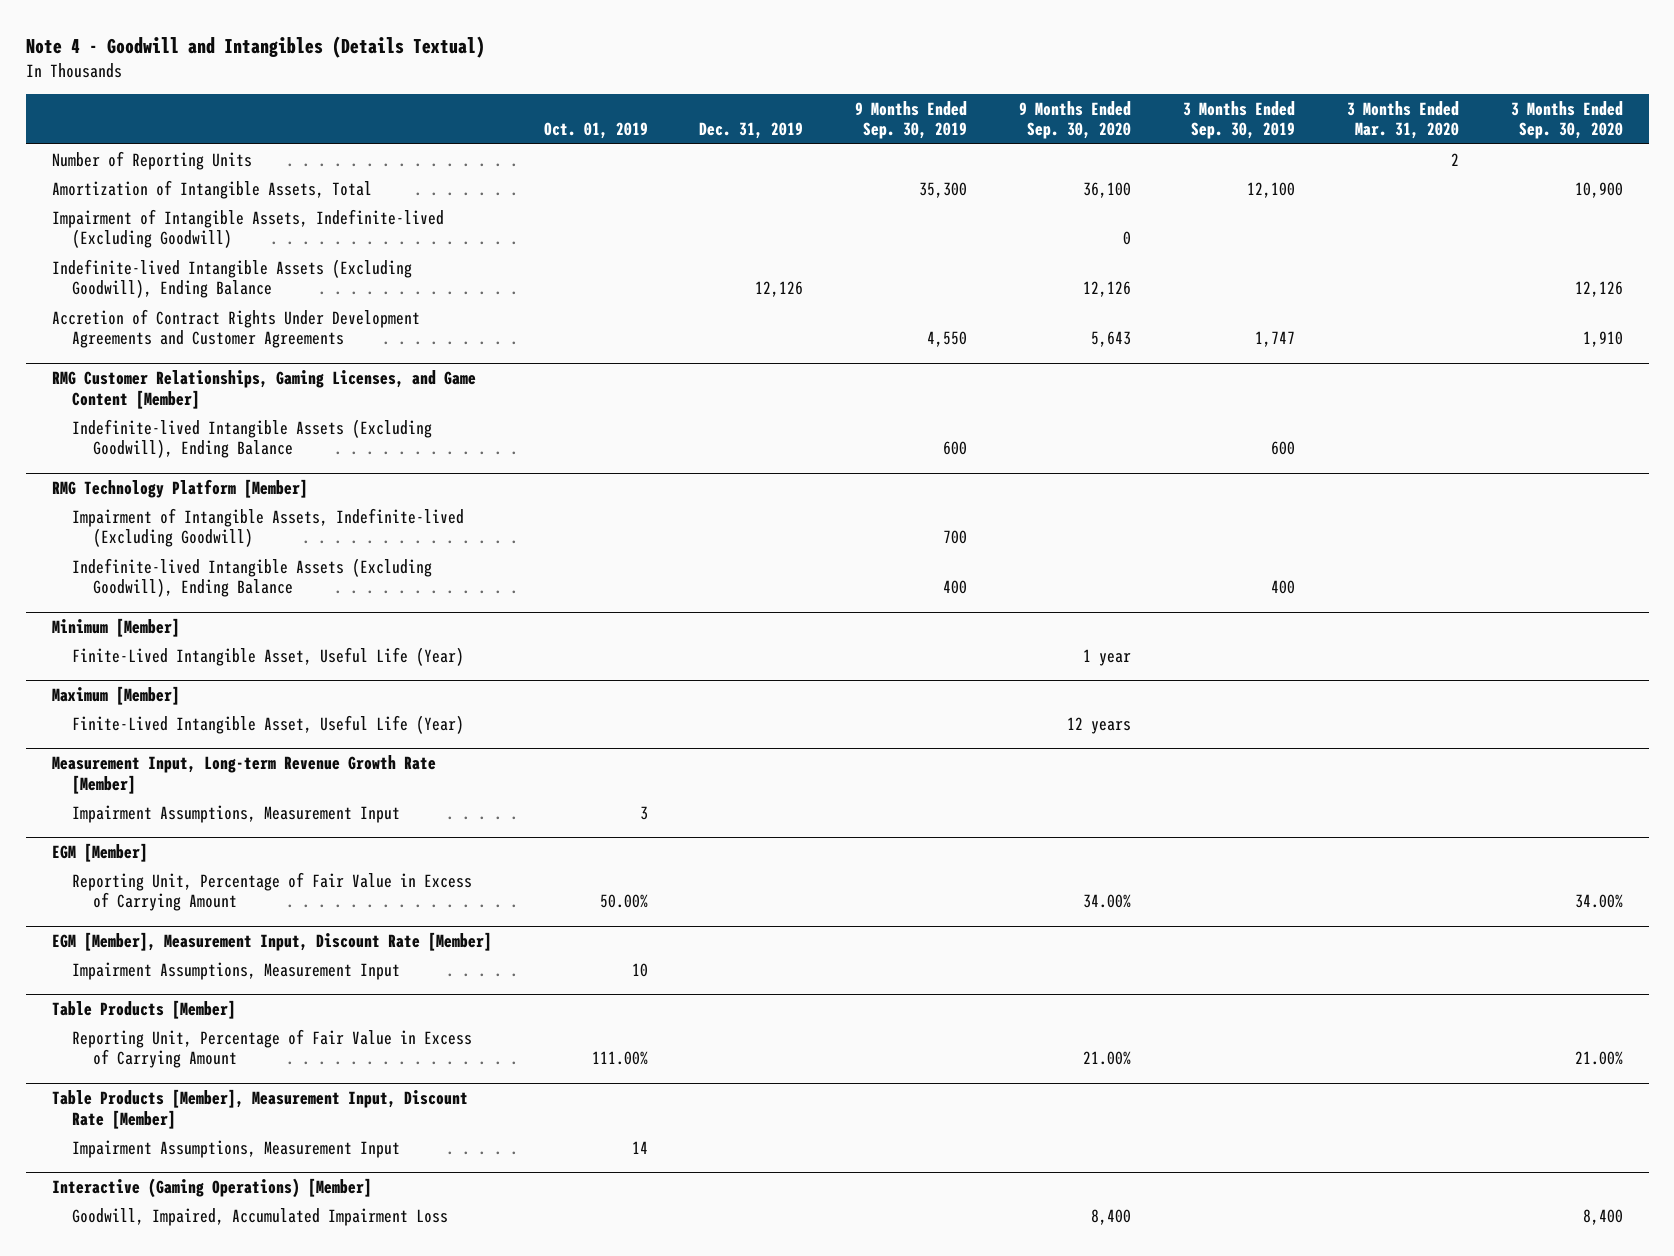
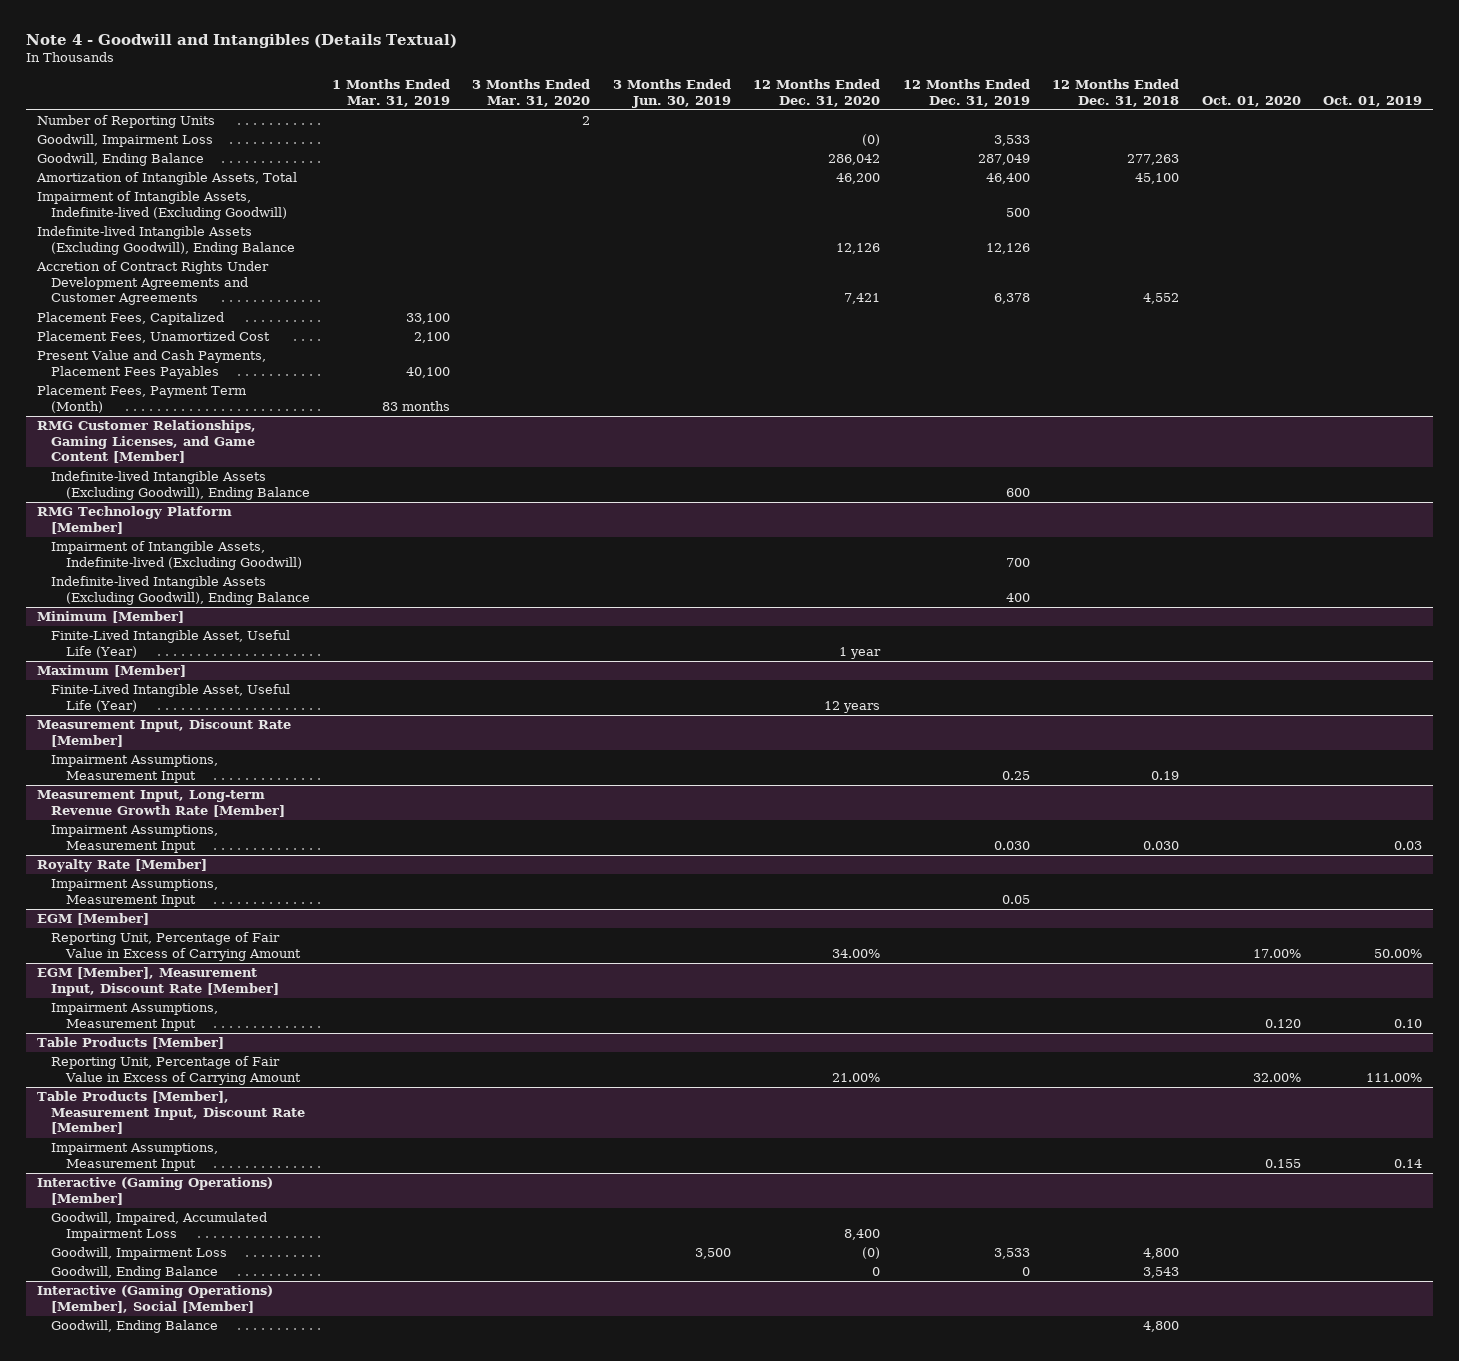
- | Oct. 01, 2019 | Dec. 31, 2019 | 9 Months Ended Sep. 30, 2019 | 9 Months Ended Sep. 30, 2020 | 3 Months Ended Sep. 30, 2019 | 3 Months Ended Mar. 31, 2020 | 3 Months Ended Sep. 30, 2020
+ | 1 Months Ended Mar. 31, 2019 | 3 Months Ended Mar. 31, 2020 | 3 Months Ended Jun. 30, 2019 | 12 Months Ended Dec. 31, 2020 | 12 Months Ended Dec. 31, 2019 | 12 Months Ended Dec. 31, 2018 | Oct. 01, 2020 | Oct. 01, 2019
+ Goodwill, Impairment Loss | | | | (0) | 3,533 | | |
+ Goodwill, Ending Balance | | | | 286,042 | 287,049 | 277,263 | |
+ Placement Fees, Capitalized | 33,100 | | | | | | |
+ Placement Fees, Unamortized Cost | 2,100 | | | | | | |
+ Present Value and Cash Payments, Placement Fees Payables | 40,100 | | | | | | |
+ Placement Fees, Payment Term (Month) | 83 months | | | | | | |
+ Measurement Input, Discount Rate [Member]
+ Impairment Assumptions, Measurement Input | | | | | 0.25 | 0.19 | |
@ Measurement Input, Long-term Revenue Growth Rate [Member]
- Impairment Assumptions, Measurement Input | 3 | | | | | |
+ Impairment Assumptions, Measurement Input | | | | | 0.030 | 0.030 | | 0.03
+ Royalty Rate [Member]
+ Impairment Assumptions, Measurement Input | | | | | 0.05 | | |
@ EGM [Member], Measurement Input, Discount Rate [Member]
- Impairment Assumptions, Measurement Input | 10 | | | | | |
+ Impairment Assumptions, Measurement Input | | | | | | | 0.120 | 0.10
@ Table Products [Member], Measurement Input, Discount Rate [Member]
- Impairment Assumptions, Measurement Input | 14 | | | | | |
+ Impairment Assumptions, Measurement Input | | | | | | | 0.155 | 0.14
@ Interactive (Gaming Operations) [Member]
+ Goodwill, Impairment Loss | | | 3,500 | (0) | 3,533 | 4,800 | |
+ Goodwill, Ending Balance | | | | 0 | 0 | 3,543 | |
+ Interactive (Gaming Operations) [Member], Social [Member]
+ Goodwill, Ending Balance | | | | | | 4,800 | |

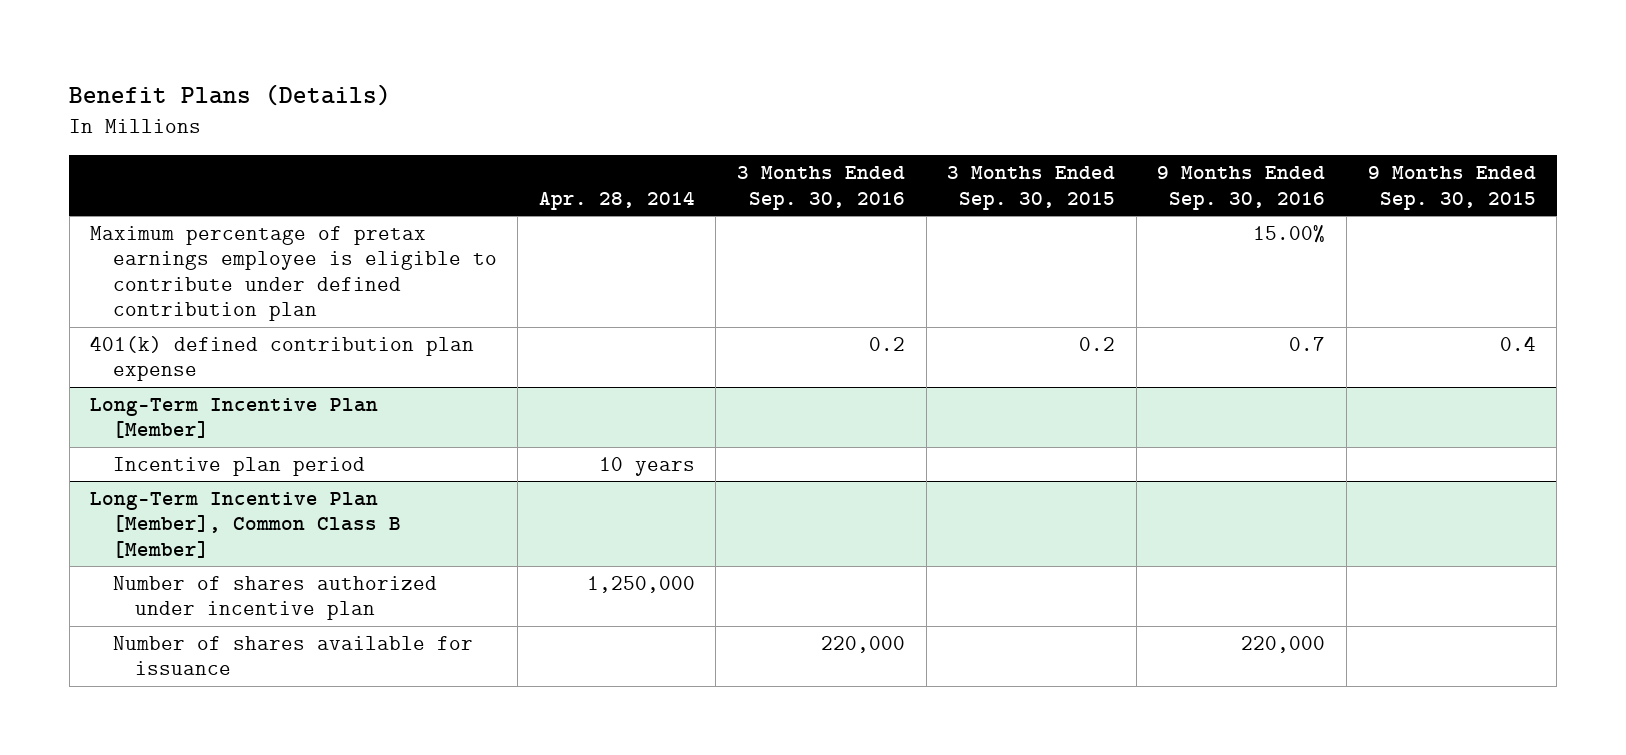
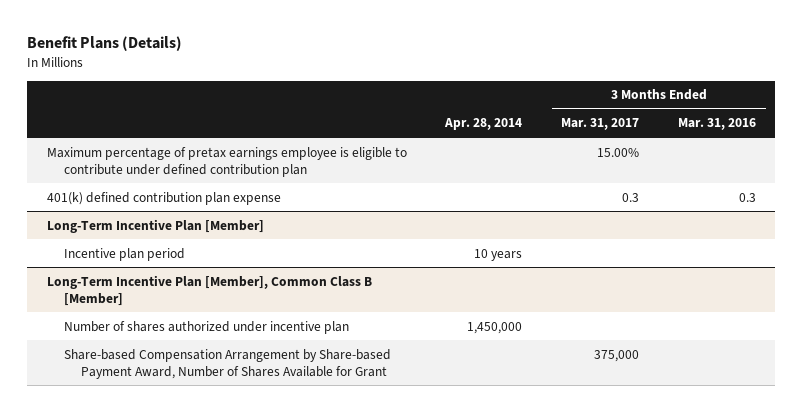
- | Apr. 28, 2014 | 3 Months Ended Sep. 30, 2016 | 3 Months Ended Sep. 30, 2015 | 9 Months Ended Sep. 30, 2016 | 9 Months Ended Sep. 30, 2015
+ | Apr. 28, 2014 | 3 Months Ended Mar. 31, 2017 | 3 Months Ended Mar. 31, 2016
@ Long-Term Incentive Plan [Member], Common Class B [Member]
- Number of shares authorized under incentive plan | 1,250,000 | | | |
- Number of shares available for issuance | | 220,000 | | 220,000 |
+ Number of shares authorized under incentive plan | 1,450,000 | |
+ Share-based Compensation Arrangement by Share-based Payment Award, Number of Shares Available for Grant | | 375,000 |

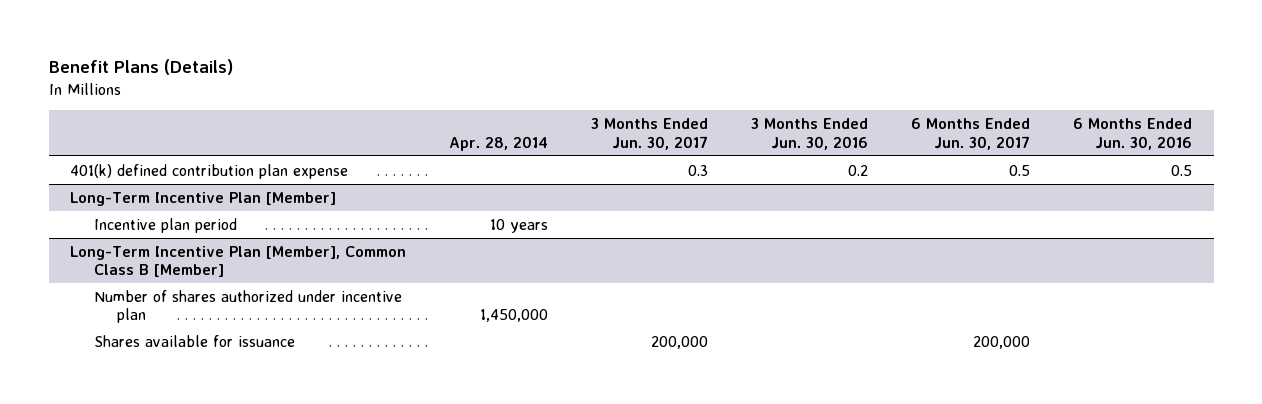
- | Apr. 28, 2014 | 3 Months Ended Mar. 31, 2017 | 3 Months Ended Mar. 31, 2016
+ | Apr. 28, 2014 | 3 Months Ended Jun. 30, 2017 | 3 Months Ended Jun. 30, 2016 | 6 Months Ended Jun. 30, 2017 | 6 Months Ended Jun. 30, 2016
- Maximum percentage of pretax earnings employee is eligible to contribute under defined contribution plan | | 15.00% |
@ Long-Term Incentive Plan [Member], Common Class B [Member]
- Share-based Compensation Arrangement by Share-based Payment Award, Number of Shares Available for Grant | | 375,000 |
+ Shares available for issuance | | 200,000 | | 200,000 |

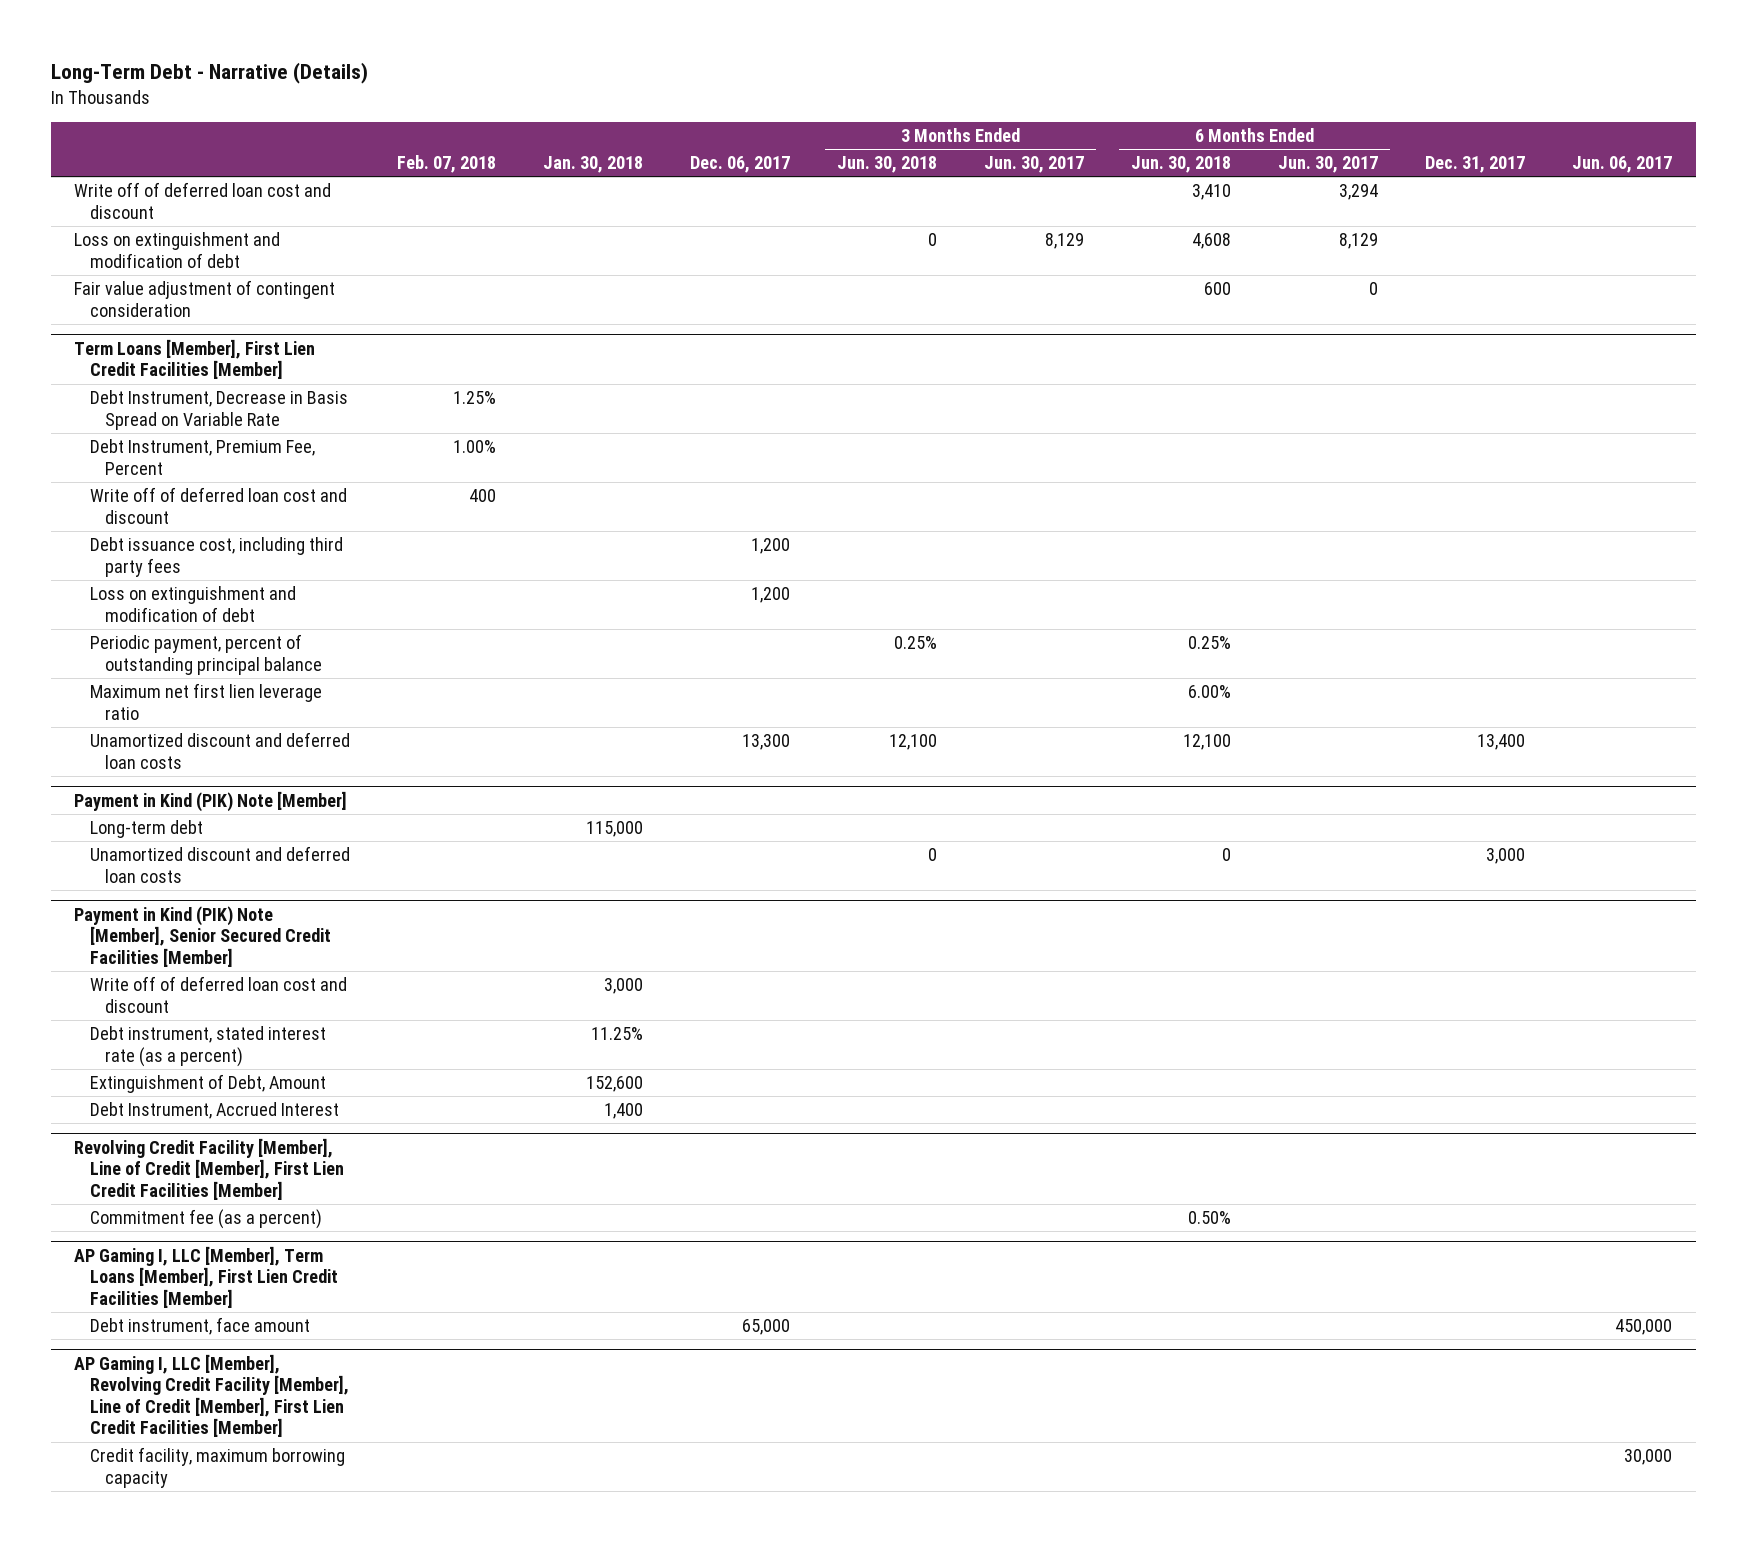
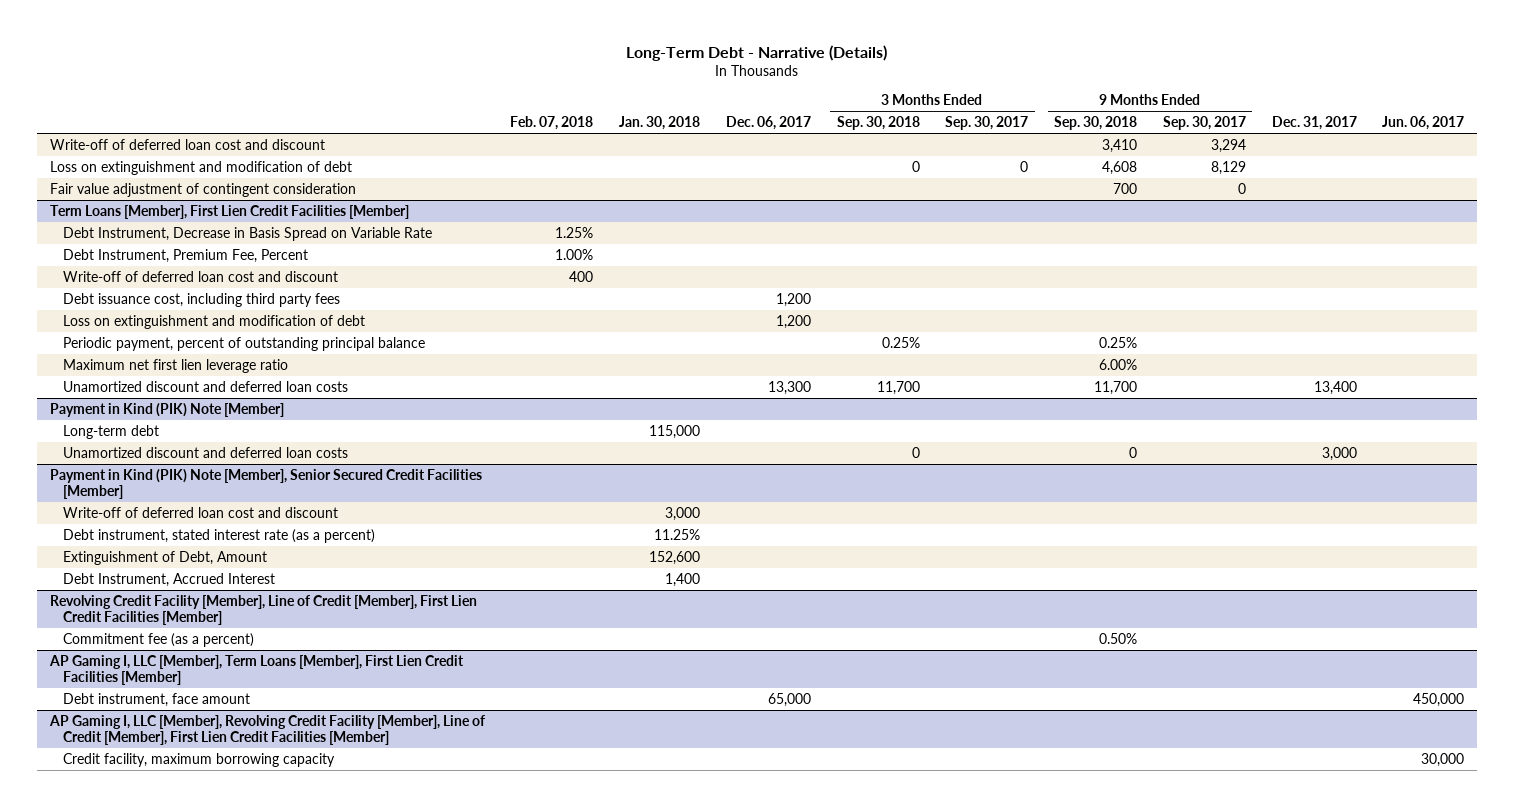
- | Feb. 07, 2018 | Jan. 30, 2018 | Dec. 06, 2017 | 3 Months Ended Jun. 30, 2018 | 3 Months Ended Jun. 30, 2017 | 6 Months Ended Jun. 30, 2018 | 6 Months Ended Jun. 30, 2017 | Dec. 31, 2017 | Jun. 06, 2017
+ | Feb. 07, 2018 | Jan. 30, 2018 | Dec. 06, 2017 | 3 Months Ended Sep. 30, 2018 | 3 Months Ended Sep. 30, 2017 | 9 Months Ended Sep. 30, 2018 | 9 Months Ended Sep. 30, 2017 | Dec. 31, 2017 | Jun. 06, 2017
- Write off of deferred loan cost and discount | | | | | | 3,410 | 3,294 | |
+ Write-off of deferred loan cost and discount | | | | | | 3,410 | 3,294 | |
@ Term Loans [Member], First Lien Credit Facilities [Member]
- Write off of deferred loan cost and discount | 400 | | | | | | | |
+ Write-off of deferred loan cost and discount | 400 | | | | | | | |
@ Payment in Kind (PIK) Note [Member], Senior Secured Credit Facilities [Member]
- Write off of deferred loan cost and discount | | 3,000 | | | | | | |
+ Write-off of deferred loan cost and discount | | 3,000 | | | | | | |

